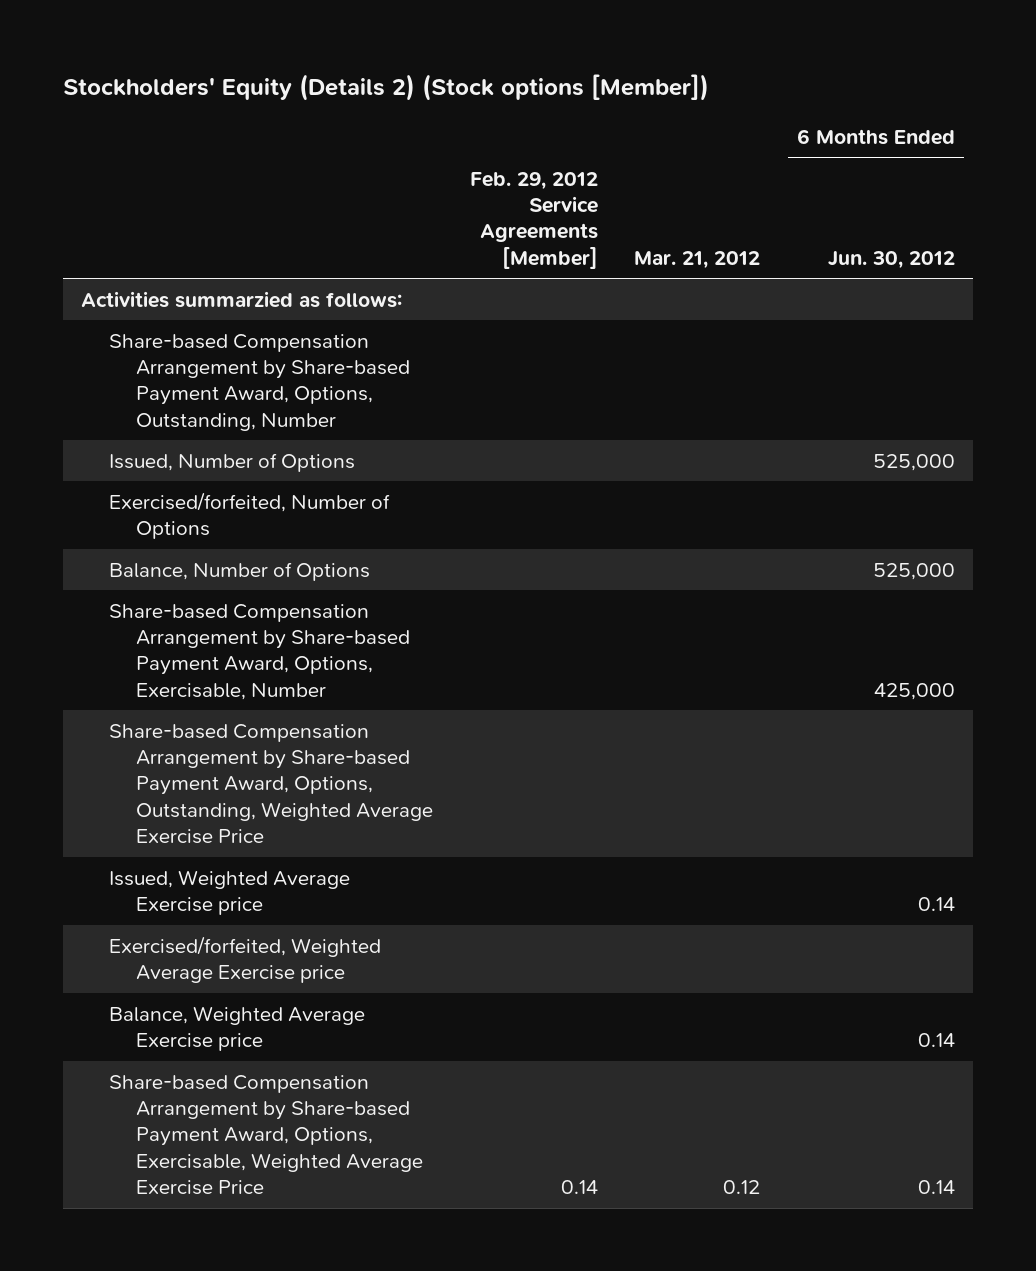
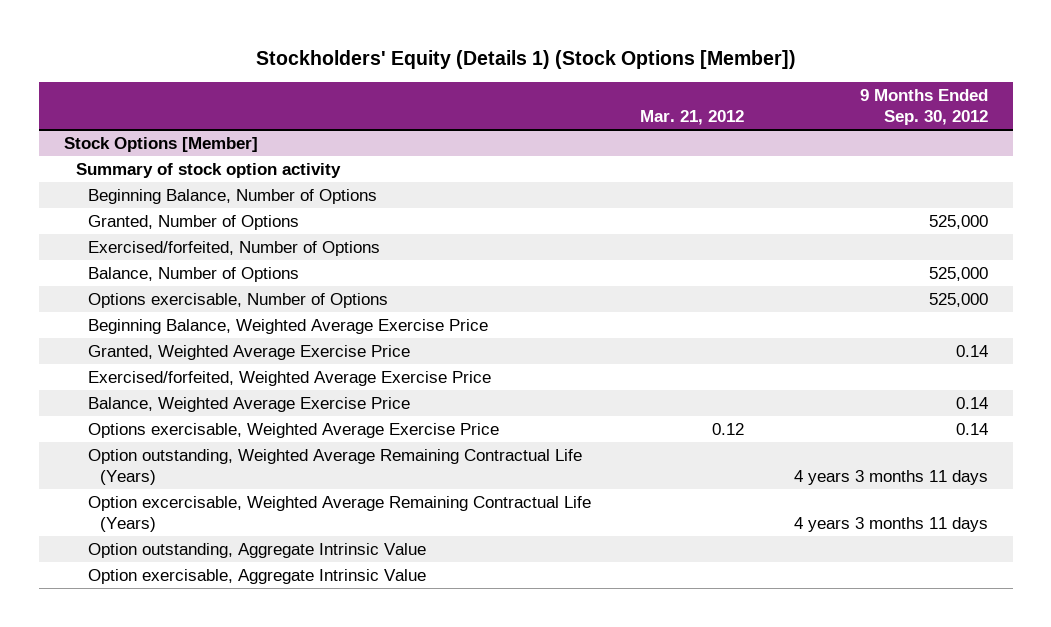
- Stockholders' Equity (Details 2) (Stock options [Member])
+ Stockholders' Equity (Details 1) (Stock Options [Member])
- | Feb. 29, 2012 Service Agreements [Member] | Mar. 21, 2012 | 6 Months Ended Jun. 30, 2012
+ | Mar. 21, 2012 | 9 Months Ended Sep. 30, 2012
- Activities summarzied as follows:
- Share-based Compensation Arrangement by Share-based Payment Award, Options, Outstanding, Number
- Issued, Number of Options | | | 525,000
- Exercised/forfeited, Number of Options
- Balance, Number of Options | | | 525,000
- Share-based Compensation Arrangement by Share-based Payment Award, Options, Exercisable, Number | | | 425,000
- Share-based Compensation Arrangement by Share-based Payment Award, Options, Outstanding, Weighted Average Exercise Price
- Issued, Weighted Average Exercise price | | | 0.14
- Exercised/forfeited, Weighted Average Exercise price
- Balance, Weighted Average Exercise price | | | 0.14
- Share-based Compensation Arrangement by Share-based Payment Award, Options, Exercisable, Weighted Average Exercise Price | 0.14 | 0.12 | 0.14
+ Stock Options [Member]
+ Summary of stock option activity
+ Beginning Balance, Number of Options
+ Granted, Number of Options | | 525,000
+ Exercised/forfeited, Number of Options
+ Balance, Number of Options | | 525,000
+ Options exercisable, Number of Options | | 525,000
+ Beginning Balance, Weighted Average Exercise Price
+ Granted, Weighted Average Exercise Price | | 0.14
+ Exercised/forfeited, Weighted Average Exercise Price
+ Balance, Weighted Average Exercise Price | | 0.14
+ Options exercisable, Weighted Average Exercise Price | 0.12 | 0.14
+ Option outstanding, Weighted Average Remaining Contractual Life (Years) | | 4 years 3 months 11 days
+ Option excercisable, Weighted Average Remaining Contractual Life (Years) | | 4 years 3 months 11 days
+ Option outstanding, Aggregate Intrinsic Value
+ Option exercisable, Aggregate Intrinsic Value

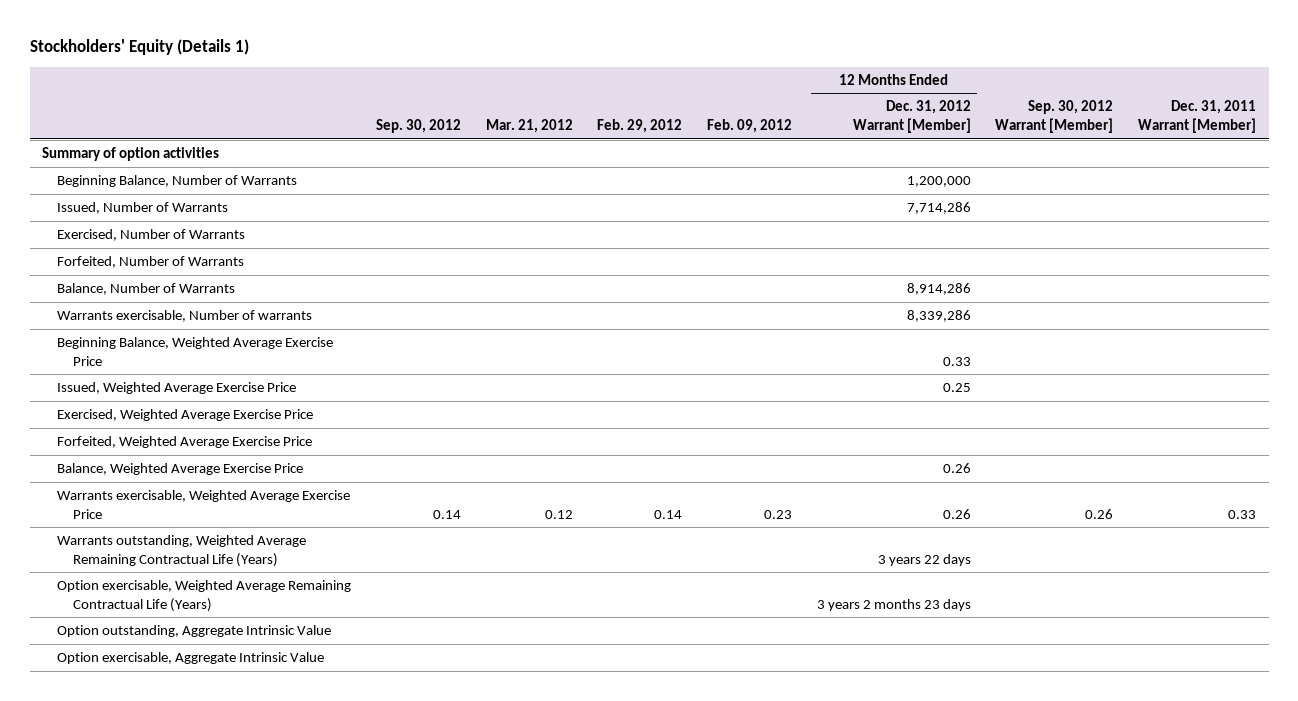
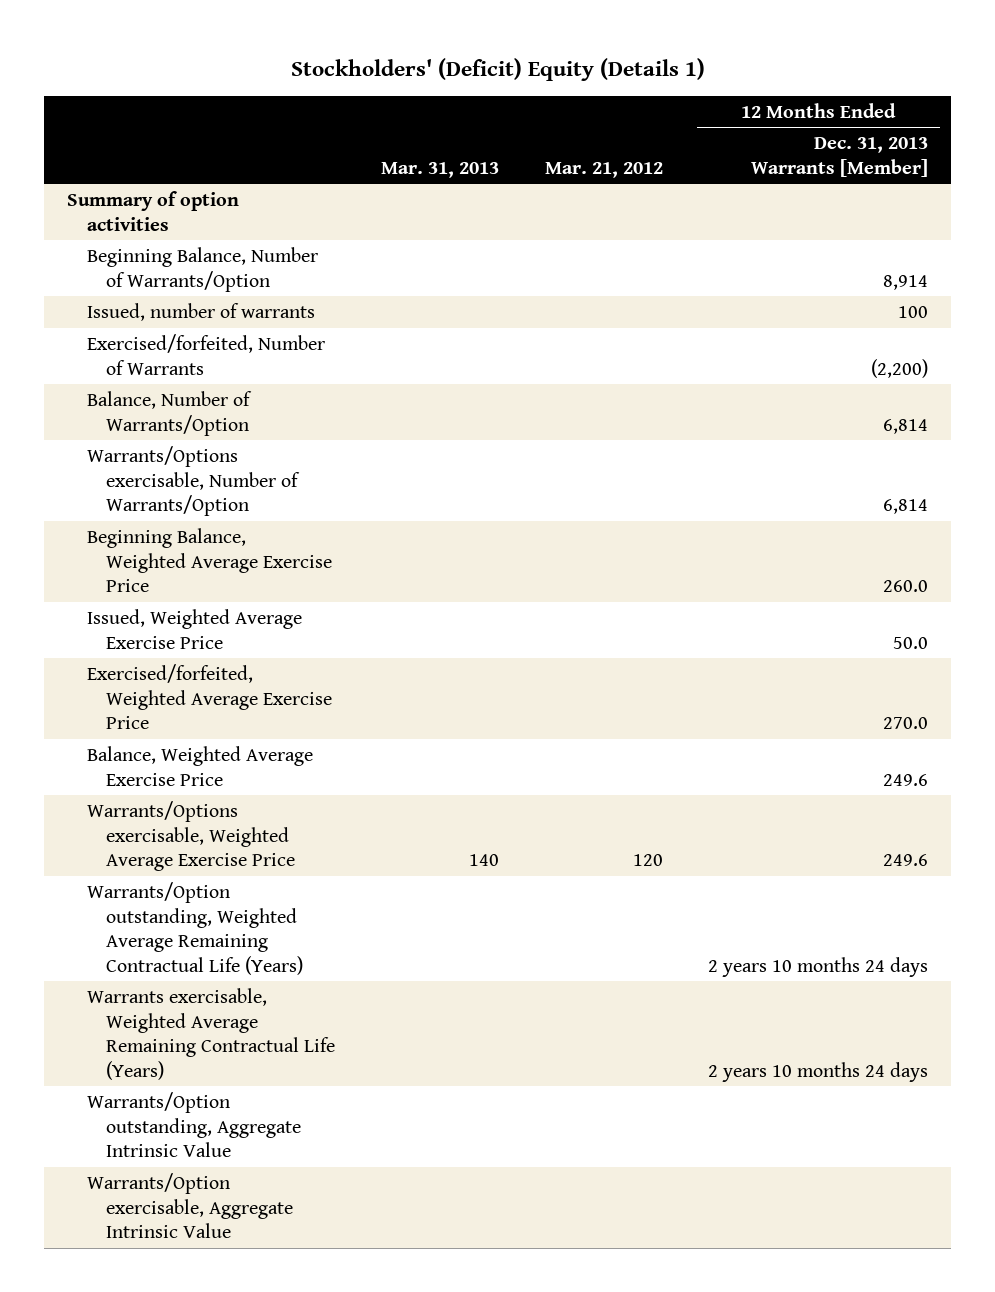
- Stockholders' Equity (Details 1)
+ Stockholders' (Deficit) Equity (Details 1)
- | Sep. 30, 2012 | Mar. 21, 2012 | Feb. 29, 2012 | Feb. 09, 2012 | 12 Months Ended Dec. 31, 2012 Warrant [Member] | Sep. 30, 2012 Warrant [Member] | Dec. 31, 2011 Warrant [Member]
+ | Mar. 31, 2013 | Mar. 21, 2012 | 12 Months Ended Dec. 31, 2013 Warrants [Member]
- Beginning Balance, Number of Warrants | | | | | 1,200,000 | |
- Issued, Number of Warrants | | | | | 7,714,286 | |
- Exercised, Number of Warrants
- Forfeited, Number of Warrants
- Balance, Number of Warrants | | | | | 8,914,286 | |
- Warrants exercisable, Number of warrants | | | | | 8,339,286 | |
+ Beginning Balance, Number of Warrants/Option | | | 8,914
+ Issued, number of warrants | | | 100
+ Exercised/forfeited, Number of Warrants | | | (2,200)
+ Balance, Number of Warrants/Option | | | 6,814
+ Warrants/Options exercisable, Number of Warrants/Option | | | 6,814
- Exercised, Weighted Average Exercise Price
- Forfeited, Weighted Average Exercise Price
+ Exercised/forfeited, Weighted Average Exercise Price | | | 270.0
- Warrants exercisable, Weighted Average Exercise Price | 0.14 | 0.12 | 0.14 | 0.23 | 0.26 | 0.26 | 0.33
- Warrants outstanding, Weighted Average Remaining Contractual Life (Years) | | | | | 3 years 22 days | |
- Option exercisable, Weighted Average Remaining Contractual Life (Years) | | | | | 3 years 2 months 23 days | |
- Option outstanding, Aggregate Intrinsic Value
- Option exercisable, Aggregate Intrinsic Value
+ Warrants/Options exercisable, Weighted Average Exercise Price | 140 | 120 | 249.6
+ Warrants/Option outstanding, Weighted Average Remaining Contractual Life (Years) | | | 2 years 10 months 24 days
+ Warrants exercisable, Weighted Average Remaining Contractual Life (Years) | | | 2 years 10 months 24 days
+ Warrants/Option outstanding, Aggregate Intrinsic Value
+ Warrants/Option exercisable, Aggregate Intrinsic Value

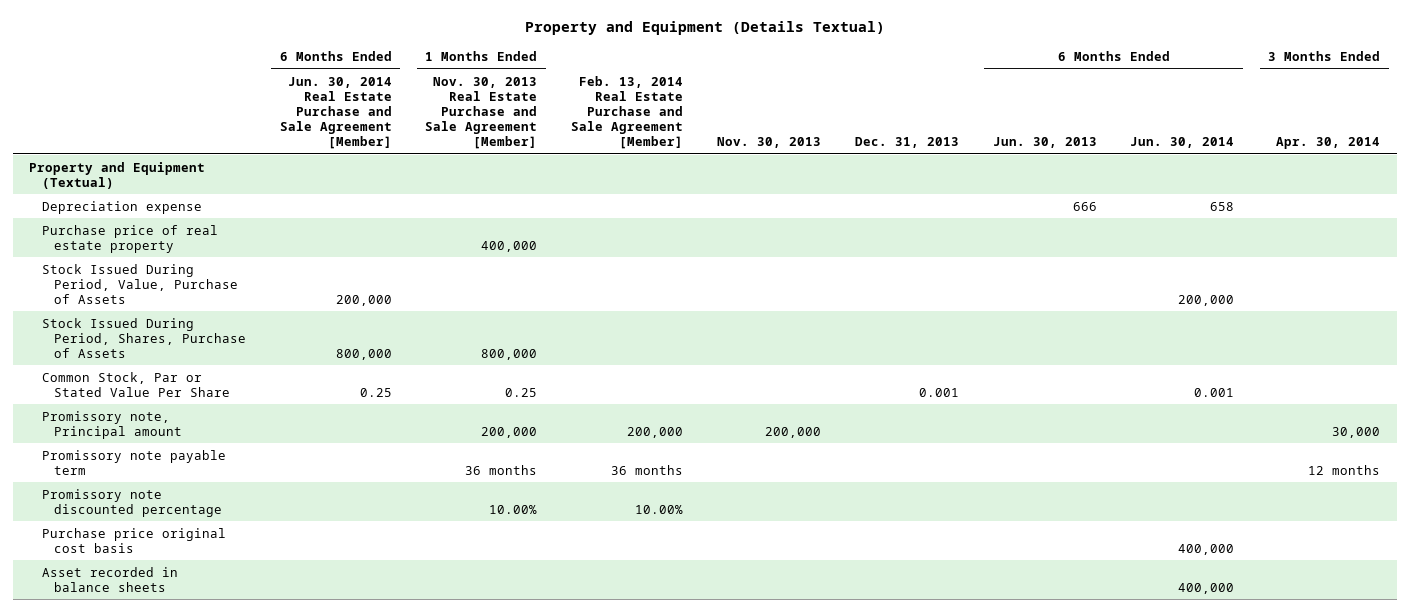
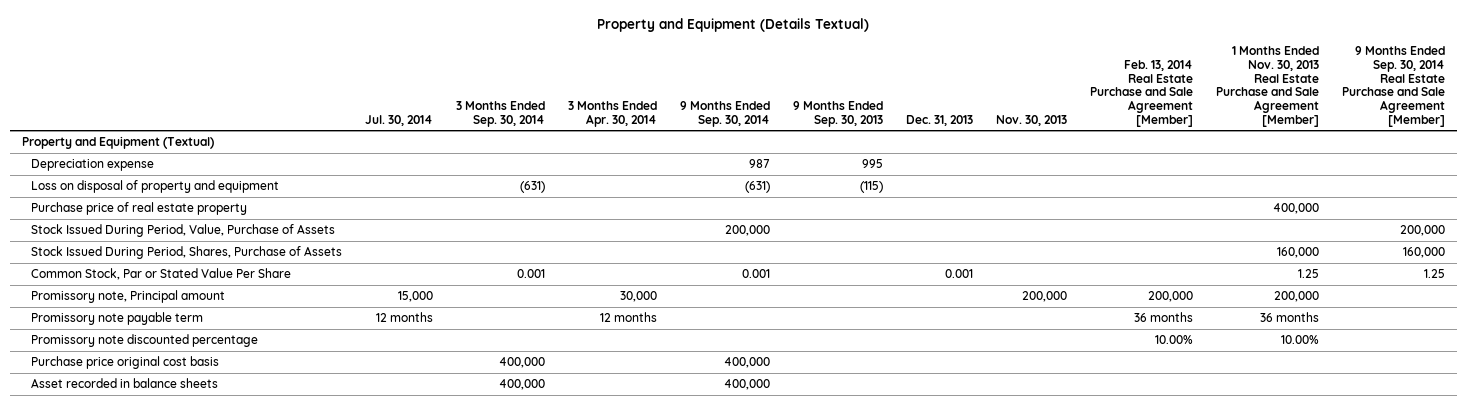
- | 6 Months Ended Jun. 30, 2014 Real Estate Purchase and Sale Agreement [Member] | 1 Months Ended Nov. 30, 2013 Real Estate Purchase and Sale Agreement [Member] | Feb. 13, 2014 Real Estate Purchase and Sale Agreement [Member] | Nov. 30, 2013 | Dec. 31, 2013 | 6 Months Ended Jun. 30, 2013 | 6 Months Ended Jun. 30, 2014 | 3 Months Ended Apr. 30, 2014
+ | Jul. 30, 2014 | 3 Months Ended Sep. 30, 2014 | 3 Months Ended Apr. 30, 2014 | 9 Months Ended Sep. 30, 2014 | 9 Months Ended Sep. 30, 2013 | Dec. 31, 2013 | Nov. 30, 2013 | Feb. 13, 2014 Real Estate Purchase and Sale Agreement [Member] | 1 Months Ended Nov. 30, 2013 Real Estate Purchase and Sale Agreement [Member] | 9 Months Ended Sep. 30, 2014 Real Estate Purchase and Sale Agreement [Member]
+ Loss on disposal of property and equipment | | (631) | | (631) | (115) | | | | |
- Stock Issued During Period, Shares, Purchase of Assets | 800,000 | 800,000 | | | | | |
- Common Stock, Par or Stated Value Per Share | 0.25 | 0.25 | | | 0.001 | | 0.001 |
+ Stock Issued During Period, Shares, Purchase of Assets | | | | | | | | | 160,000 | 160,000
+ Common Stock, Par or Stated Value Per Share | | 0.001 | | 0.001 | | 0.001 | | | 1.25 | 1.25

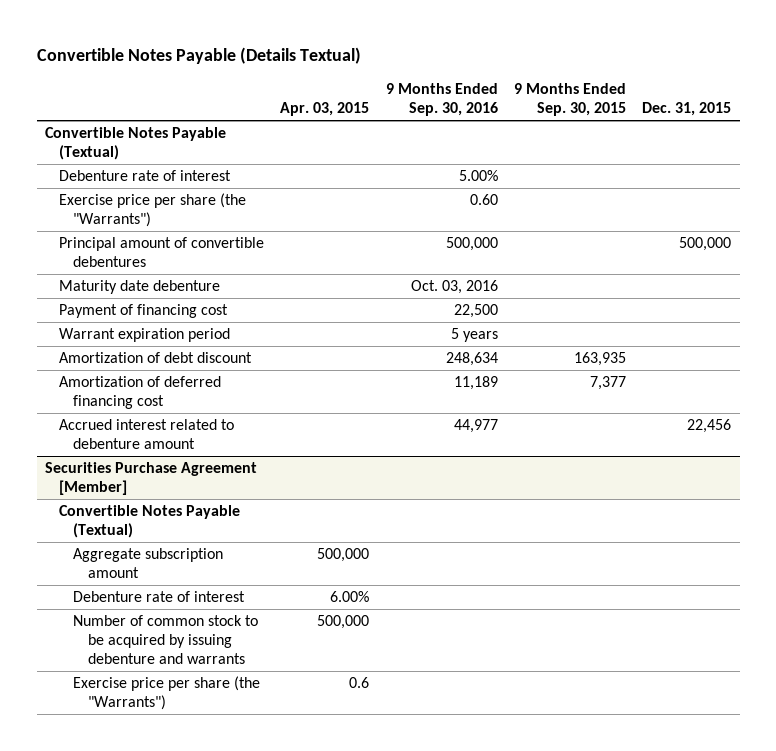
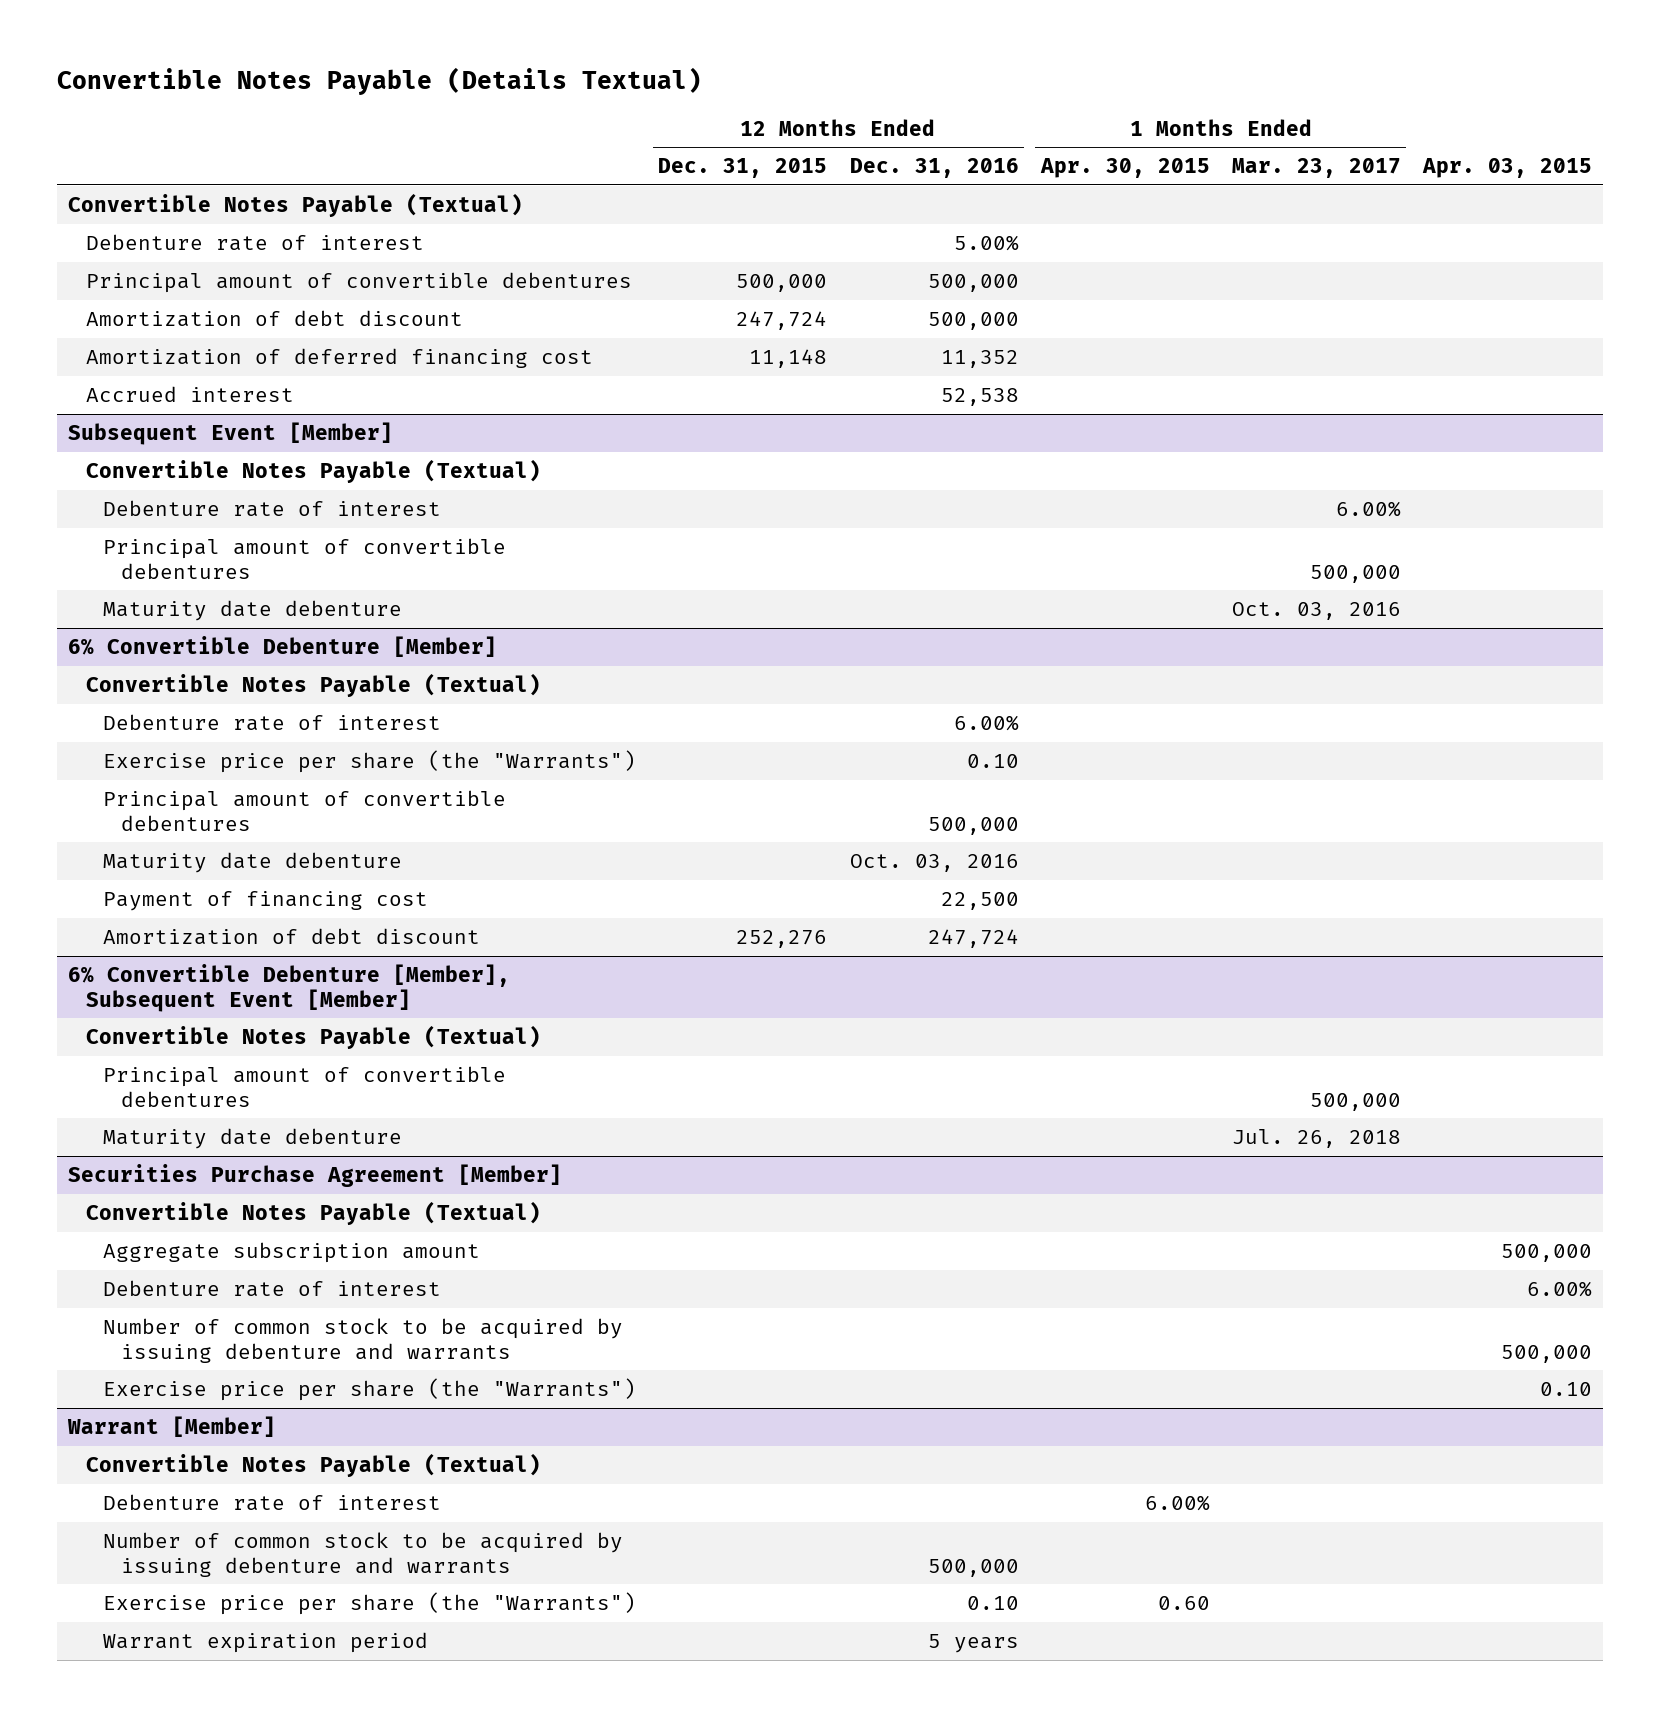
- | Apr. 03, 2015 | 9 Months Ended Sep. 30, 2016 | 9 Months Ended Sep. 30, 2015 | Dec. 31, 2015
+ | 12 Months Ended Dec. 31, 2015 | 12 Months Ended Dec. 31, 2016 | 1 Months Ended Apr. 30, 2015 | 1 Months Ended Mar. 23, 2017 | Apr. 03, 2015
- Exercise price per share (the "Warrants") | | 0.60 | |
- Maturity date debenture | | Oct. 03, 2016 | |
- Payment of financing cost | | 22,500 | |
- Warrant expiration period | | 5 years | |
- Accrued interest related to debenture amount | | 44,977 | | 22,456
+ Accrued interest | | 52,538 | | |
+ Subsequent Event [Member]
+ Convertible Notes Payable (Textual)
+ Debenture rate of interest | | | | 6.00% |
+ Principal amount of convertible debentures | | | | 500,000 |
+ Maturity date debenture | | | | Oct. 03, 2016 |
+ 6% Convertible Debenture [Member]
+ Convertible Notes Payable (Textual)
+ Debenture rate of interest | | 6.00% | | |
+ Exercise price per share (the "Warrants") | | 0.10 | | |
+ Principal amount of convertible debentures | | 500,000 | | |
+ Maturity date debenture | | Oct. 03, 2016 | | |
+ Payment of financing cost | | 22,500 | | |
+ Amortization of debt discount | 252,276 | 247,724 | | |
+ 6% Convertible Debenture [Member], Subsequent Event [Member]
+ Convertible Notes Payable (Textual)
+ Principal amount of convertible debentures | | | | 500,000 |
+ Maturity date debenture | | | | Jul. 26, 2018 |
@ Securities Purchase Agreement [Member]
- Exercise price per share (the "Warrants") | 0.6 | | |
+ Exercise price per share (the "Warrants") | | | | | 0.10
+ Warrant [Member]
+ Convertible Notes Payable (Textual)
+ Debenture rate of interest | | | 6.00% | |
+ Number of common stock to be acquired by issuing debenture and warrants | | 500,000 | | |
+ Exercise price per share (the "Warrants") | | 0.10 | 0.60 | |
+ Warrant expiration period | | 5 years | | |

